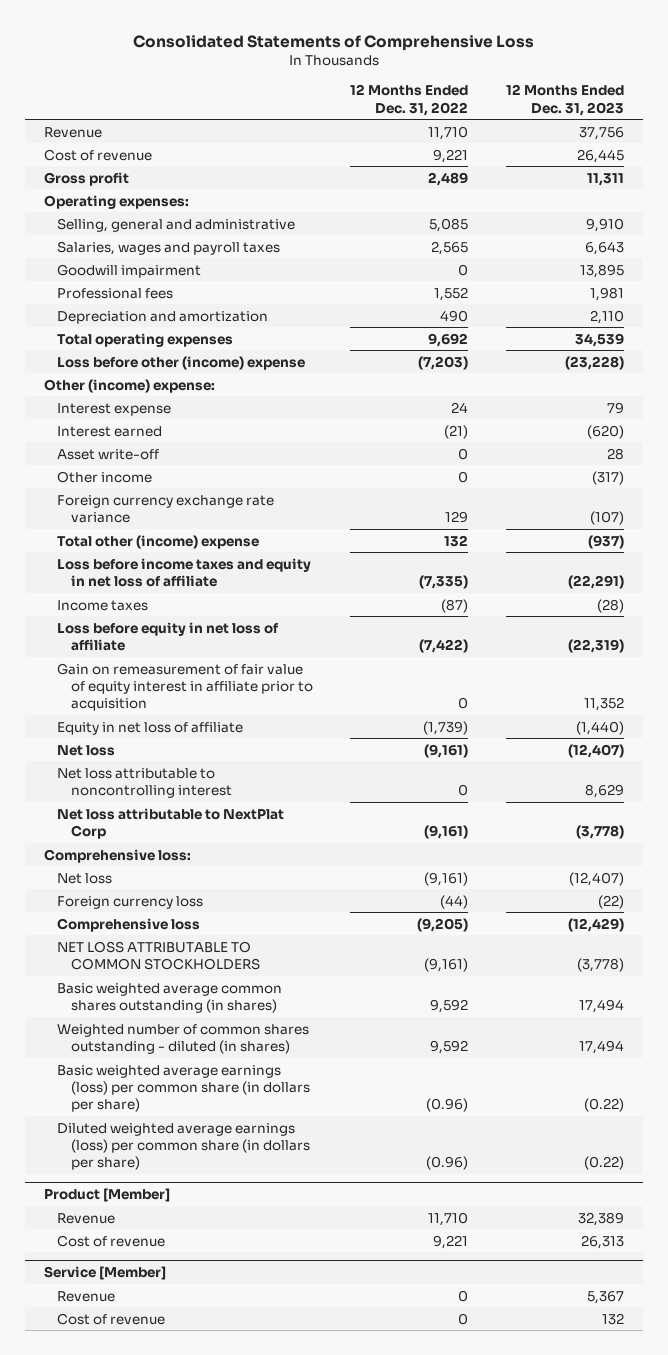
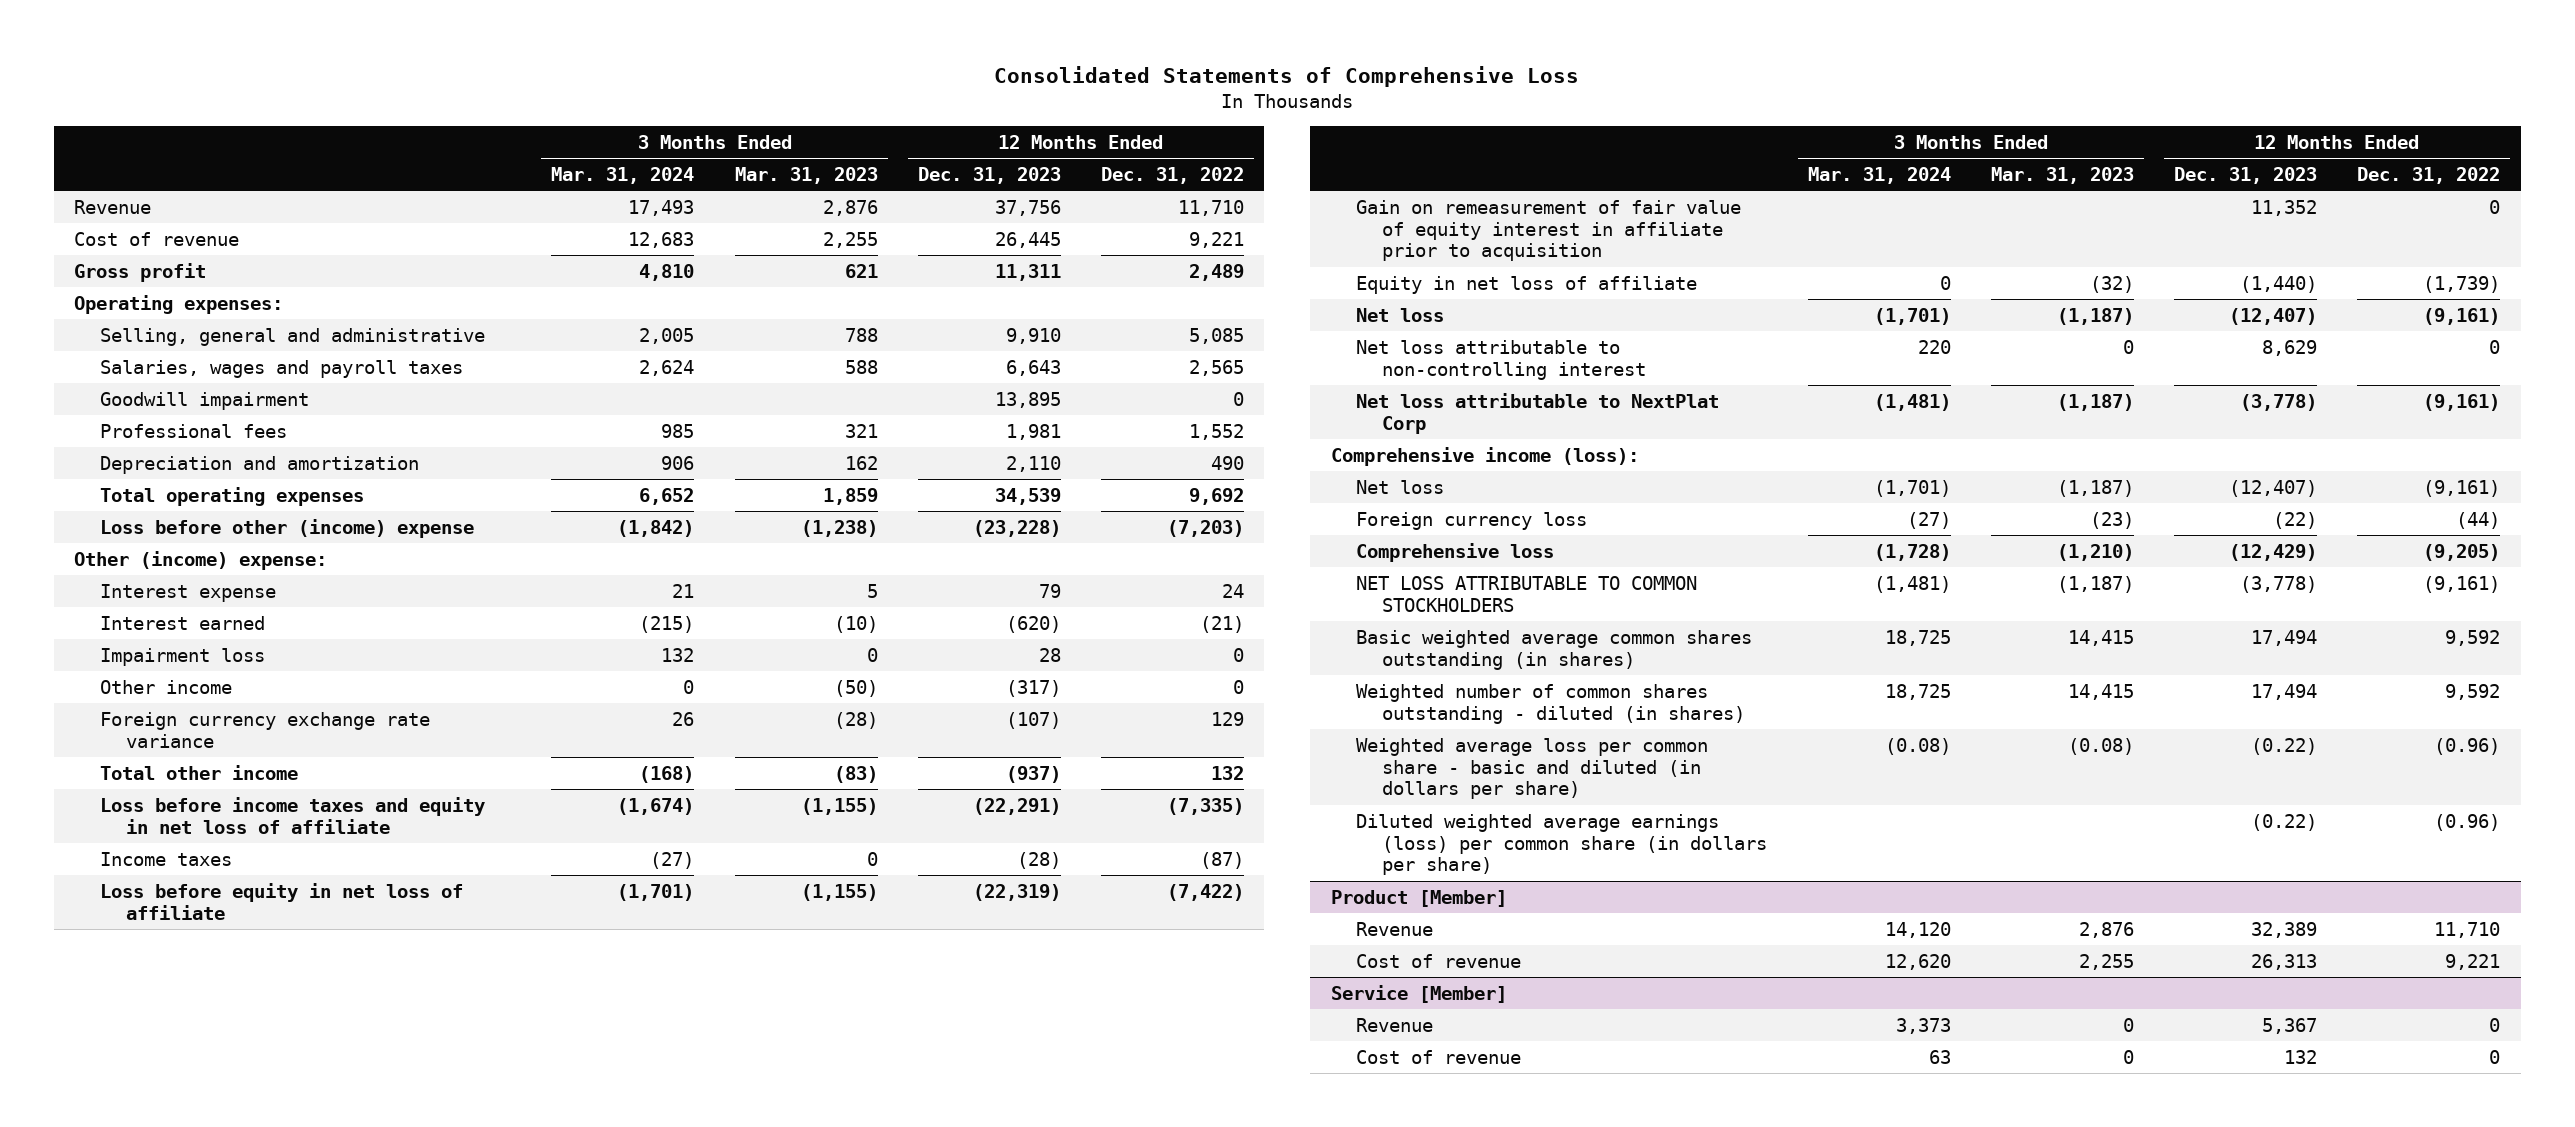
- | 12 Months Ended Dec. 31, 2022 | 12 Months Ended Dec. 31, 2023
+ | 3 Months Ended Mar. 31, 2024 | 3 Months Ended Mar. 31, 2023 | 12 Months Ended Dec. 31, 2023 | 12 Months Ended Dec. 31, 2022
- Asset write-off | 0 | 28
+ Impairment loss | 132 | 0 | 28 | 0
- Total other (income) expense | 132 | (937)
+ Total other income | (168) | (83) | (937) | 132
- Net loss attributable to noncontrolling interest | 0 | 8,629
+ Net loss attributable to non-controlling interest | 220 | 0 | 8,629 | 0
- Comprehensive loss:
+ Comprehensive income (loss):
- Basic weighted average earnings (loss) per common share (in dollars per share) | (0.96) | (0.22)
+ Weighted average loss per common share - basic and diluted (in dollars per share) | (0.08) | (0.08) | (0.22) | (0.96)

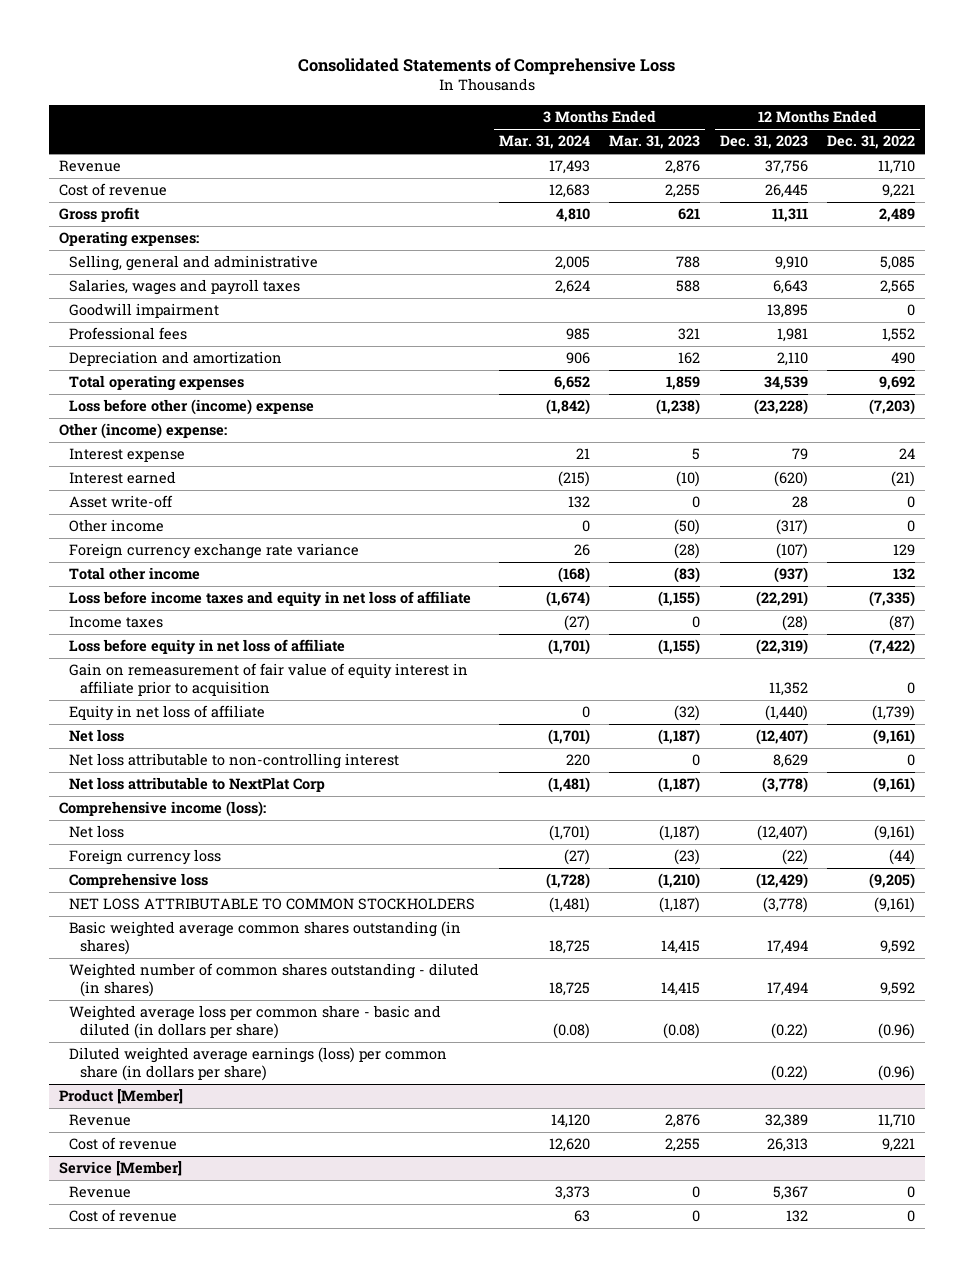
- Impairment loss | 132 | 0 | 28 | 0
+ Asset write-off | 132 | 0 | 28 | 0

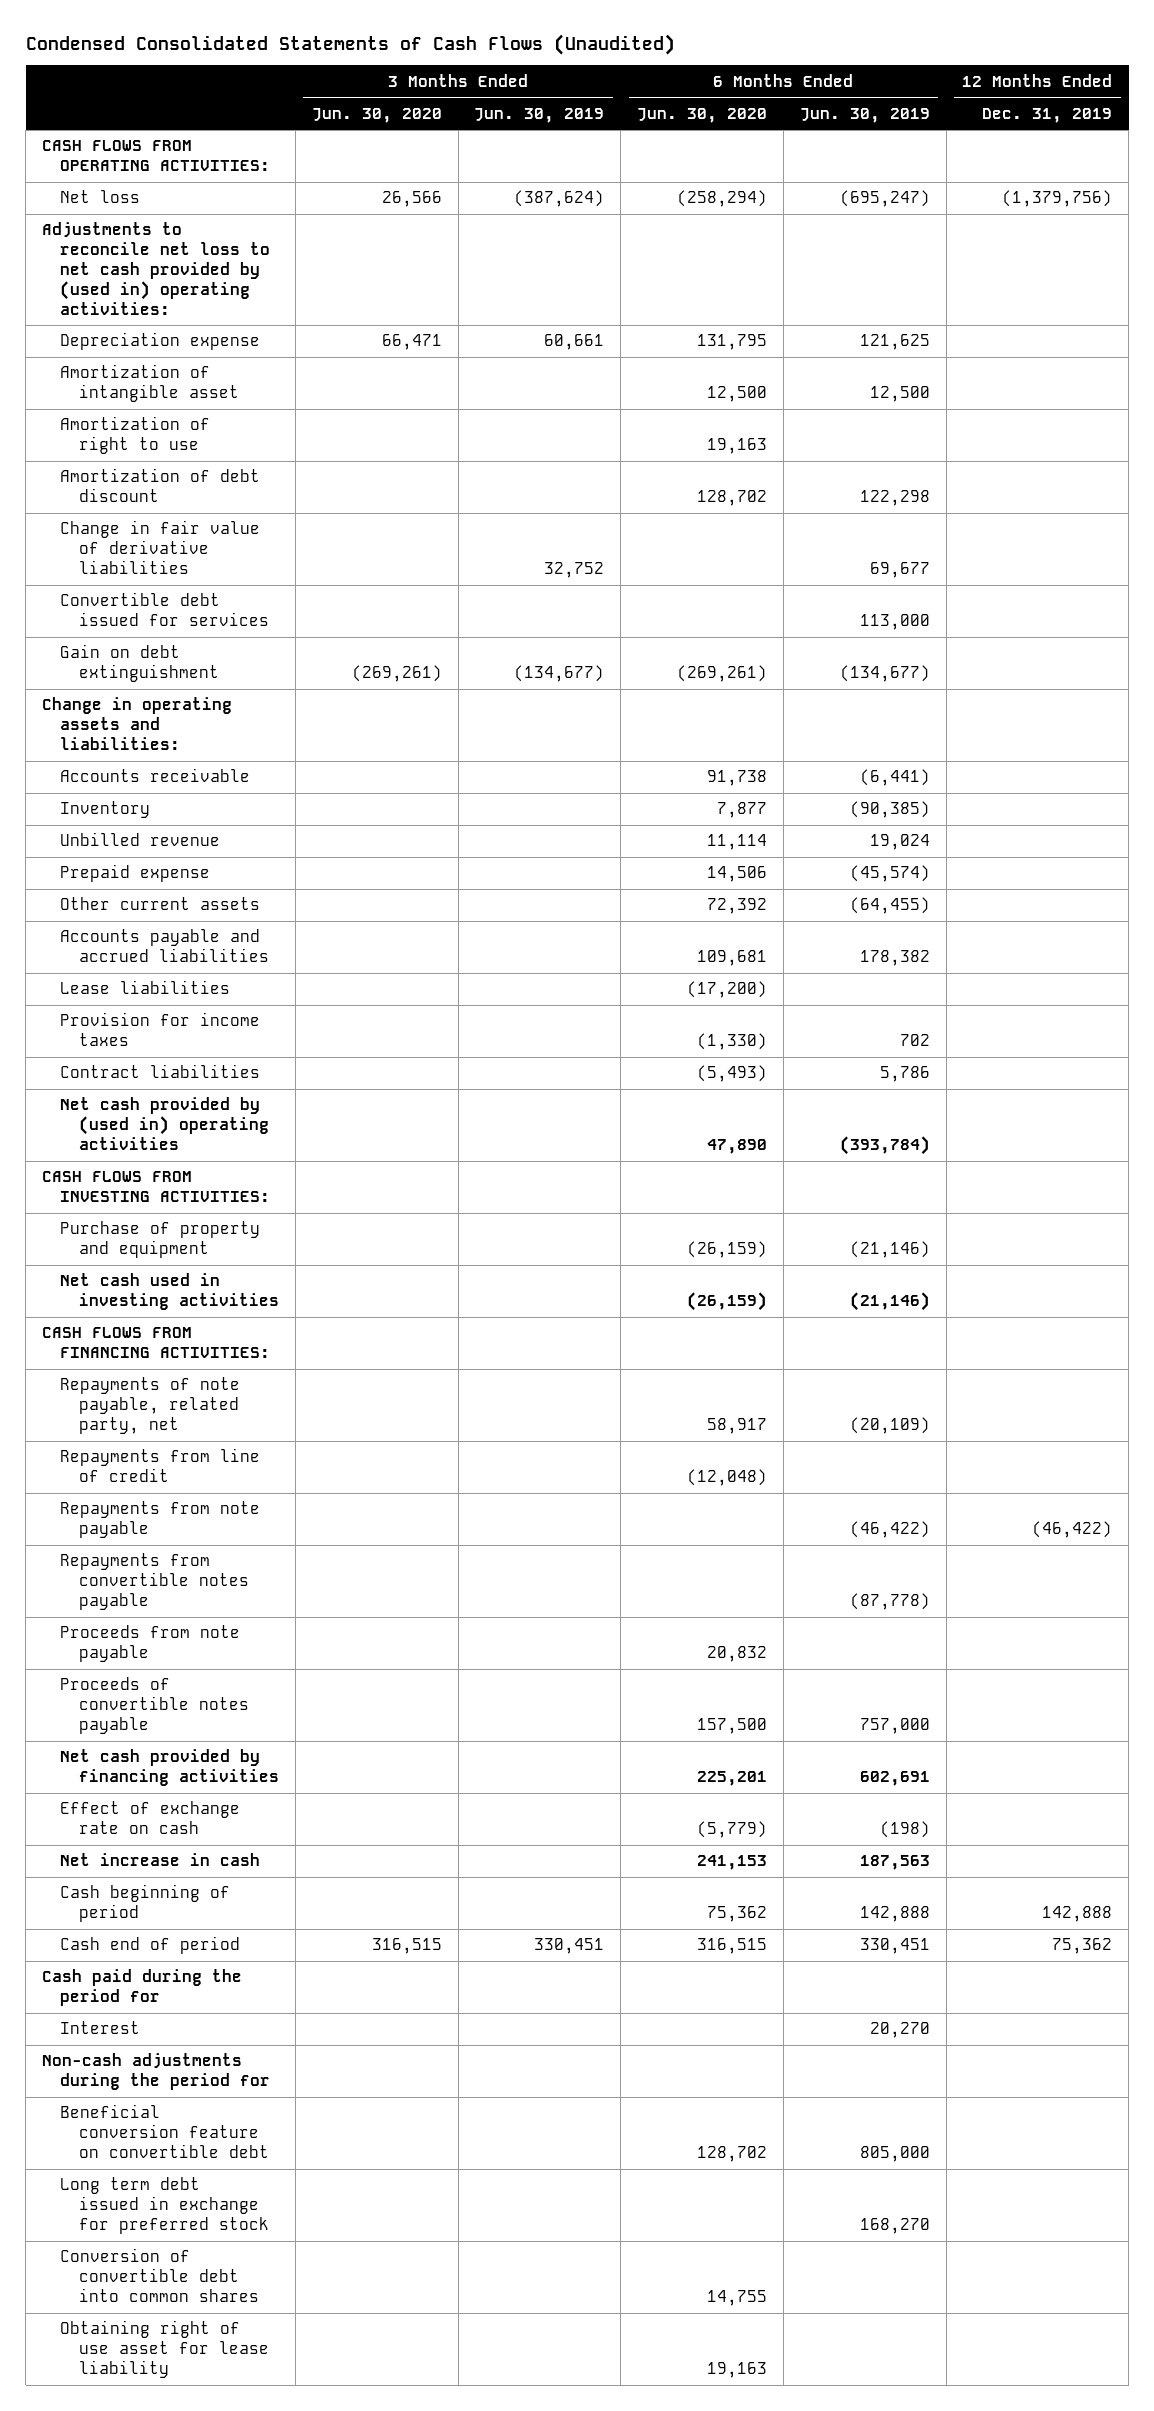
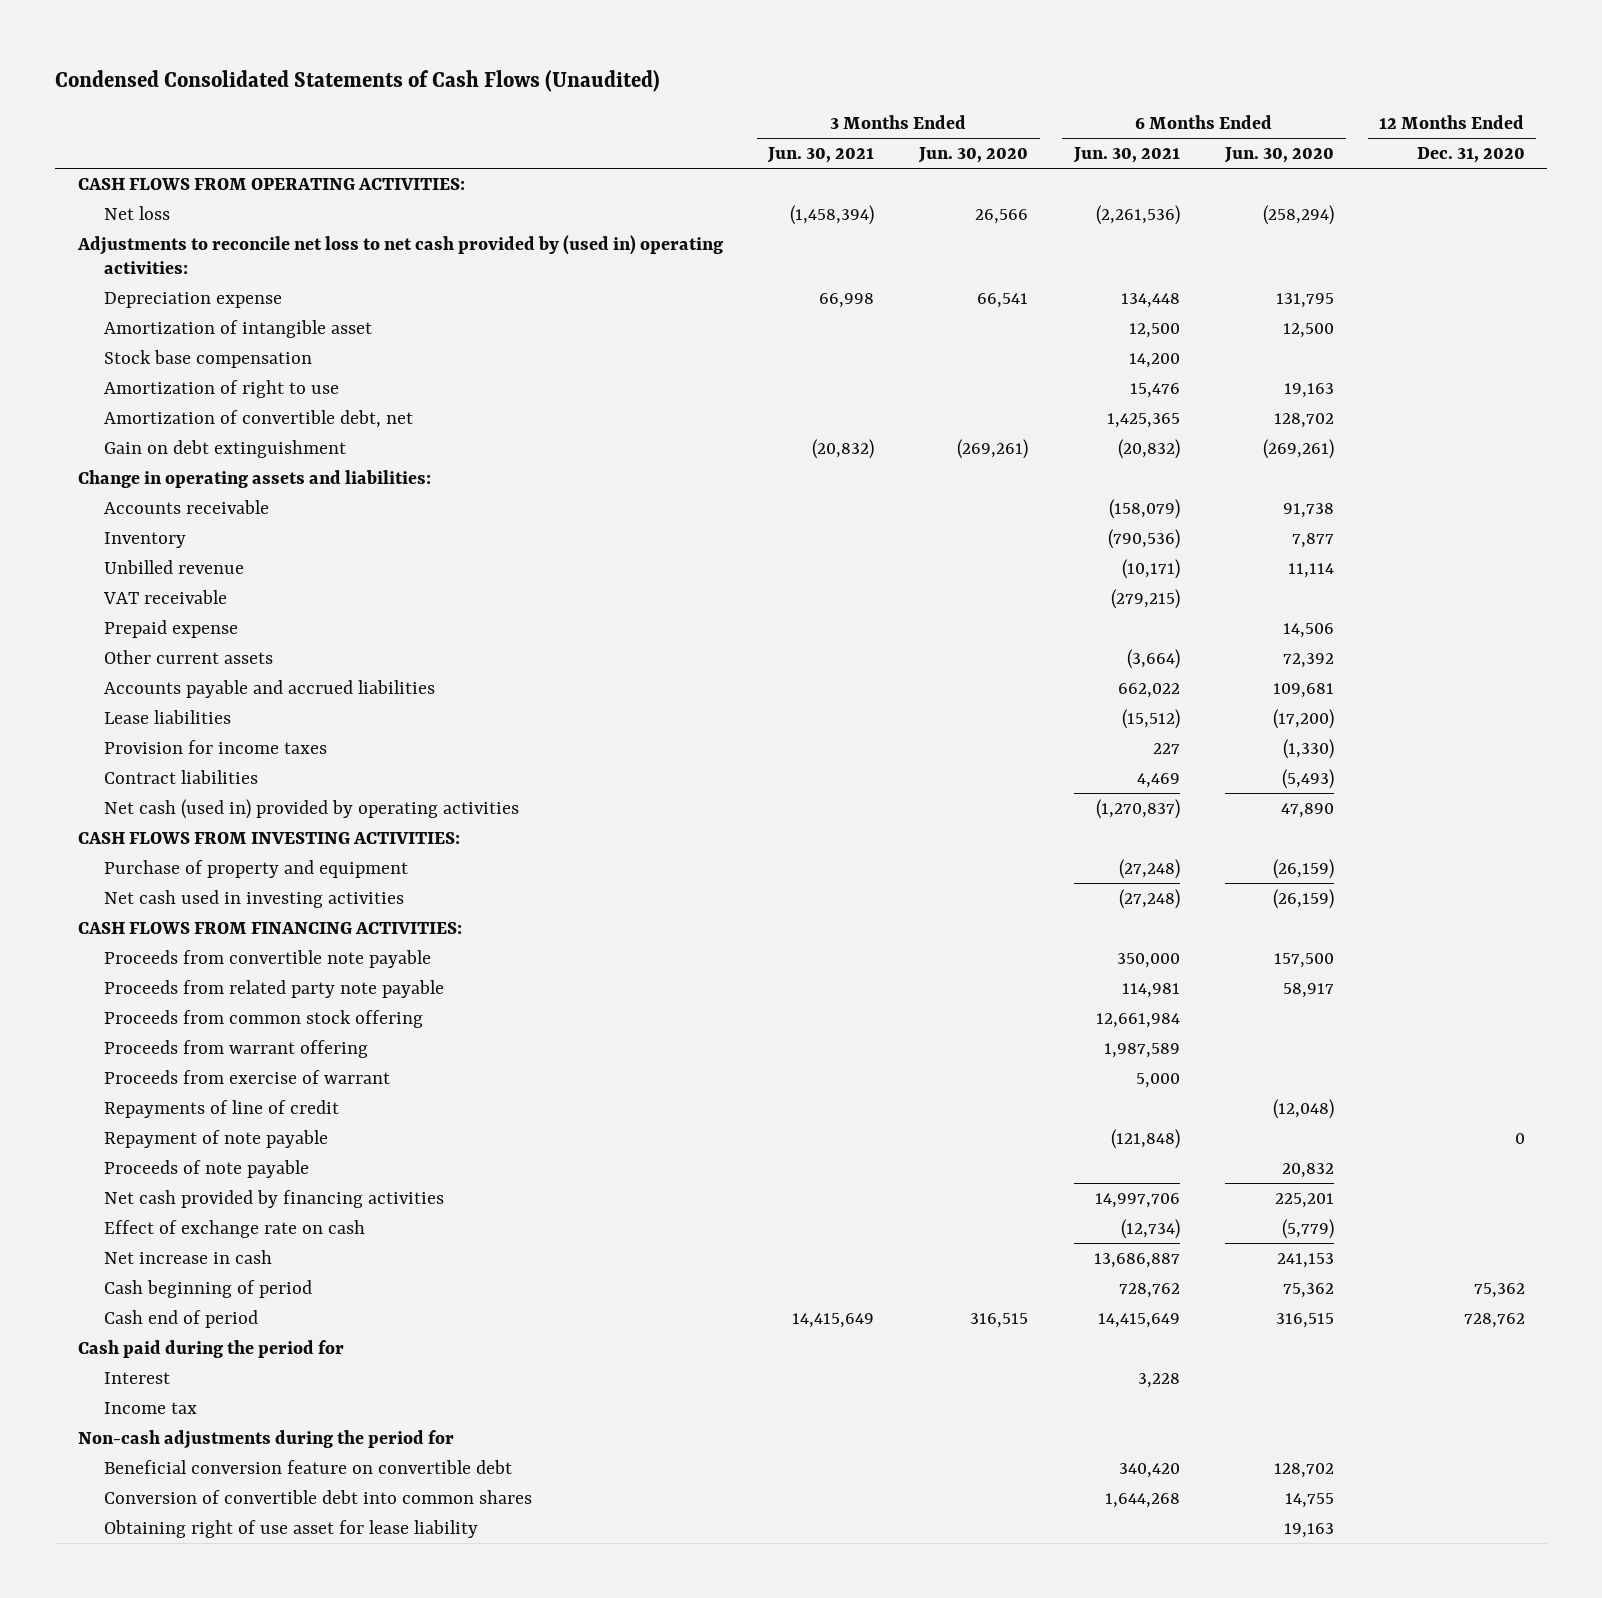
- | 3 Months Ended Jun. 30, 2020 | 3 Months Ended Jun. 30, 2019 | 6 Months Ended Jun. 30, 2020 | 6 Months Ended Jun. 30, 2019 | 12 Months Ended Dec. 31, 2019
+ | 3 Months Ended Jun. 30, 2021 | 3 Months Ended Jun. 30, 2020 | 6 Months Ended Jun. 30, 2021 | 6 Months Ended Jun. 30, 2020 | 12 Months Ended Dec. 31, 2020
- Depreciation expense | 66,471 | 60,661 | 131,795 | 121,625 |
+ Depreciation expense | 66,998 | 66,541 | 134,448 | 131,795 |
+ Stock base compensation | | | 14,200 | |
- Amortization of debt discount | | | 128,702 | 122,298 |
- Change in fair value of derivative liabilities | | 32,752 | | 69,677 |
- Convertible debt issued for services | | | | 113,000 |
+ Amortization of convertible debt, net | | | 1,425,365 | 128,702 |
+ VAT receivable | | | (279,215) | |
- Net cash provided by (used in) operating activities | | | 47,890 | (393,784) |
+ Net cash (used in) provided by operating activities | | | (1,270,837) | 47,890 |
- Repayments of note payable, related party, net | | | 58,917 | (20,109) |
- Repayments from line of credit | | | (12,048) | |
- Repayments from note payable | | | | (46,422) | (46,422)
- Repayments from convertible notes payable | | | | (87,778) |
- Proceeds from note payable | | | 20,832 | |
- Proceeds of convertible notes payable | | | 157,500 | 757,000 |
+ Proceeds from convertible note payable | | | 350,000 | 157,500 |
+ Proceeds from related party note payable | | | 114,981 | 58,917 |
+ Proceeds from common stock offering | | | 12,661,984 | |
+ Proceeds from warrant offering | | | 1,987,589 | |
+ Proceeds from exercise of warrant | | | 5,000 | |
+ Repayments of line of credit | | | | (12,048) |
+ Repayment of note payable | | | (121,848) | | 0
+ Proceeds of note payable | | | | 20,832 |
+ Income tax
- Long term debt issued in exchange for preferred stock | | | | 168,270 |

